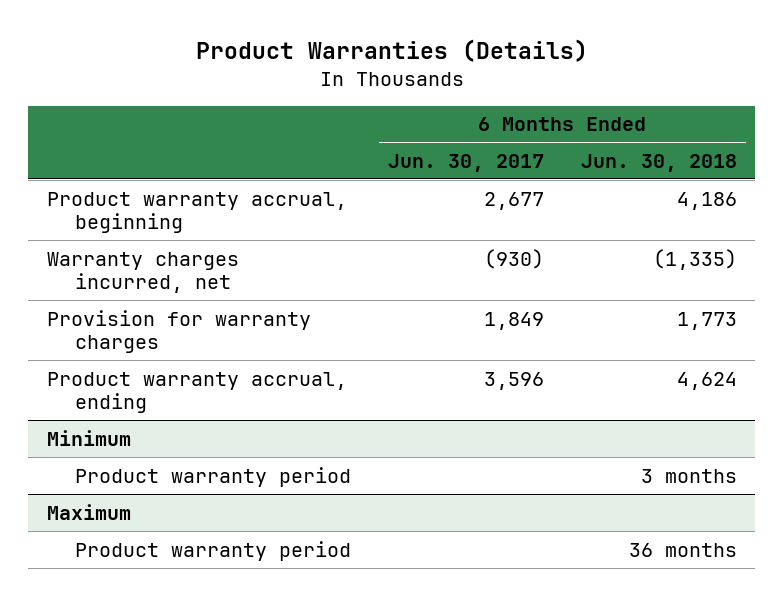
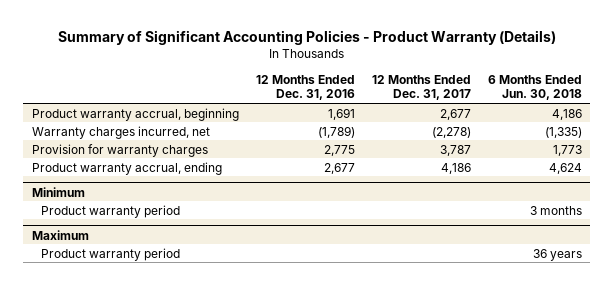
- Product Warranties (Details)
+ Summary of Significant Accounting Policies - Product Warranty (Details)
- | 6 Months Ended Jun. 30, 2017 | 6 Months Ended Jun. 30, 2018
+ | 12 Months Ended Dec. 31, 2016 | 12 Months Ended Dec. 31, 2017 | 6 Months Ended Jun. 30, 2018
@ Maximum
- Product warranty period | | 36 months
+ Product warranty period | | | 36 years

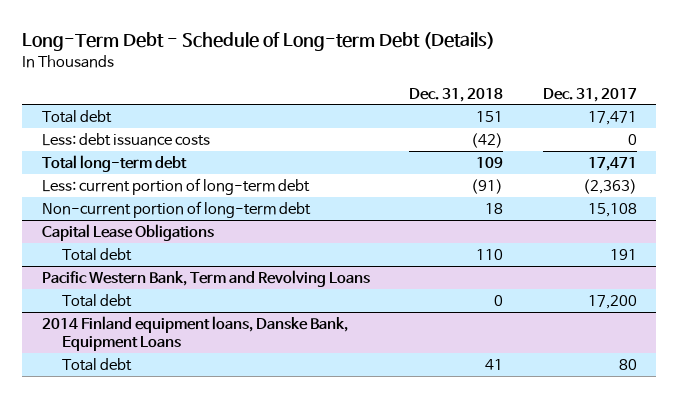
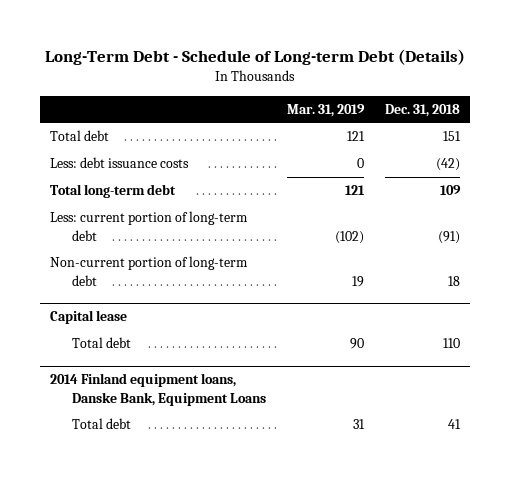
- | Dec. 31, 2018 | Dec. 31, 2017
+ | Mar. 31, 2019 | Dec. 31, 2018
- Capital Lease Obligations
+ Capital lease
- Pacific Western Bank, Term and Revolving Loans
- Total debt | 0 | 17,200

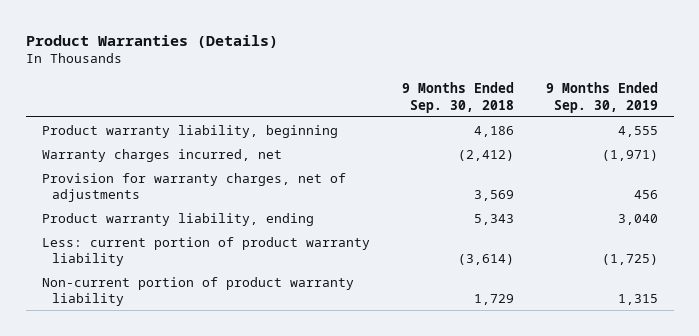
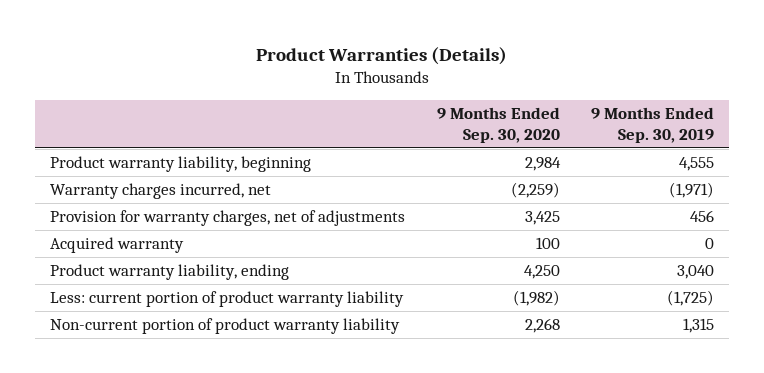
- | 9 Months Ended Sep. 30, 2018 | 9 Months Ended Sep. 30, 2019
+ | 9 Months Ended Sep. 30, 2020 | 9 Months Ended Sep. 30, 2019
+ Acquired warranty | 100 | 0

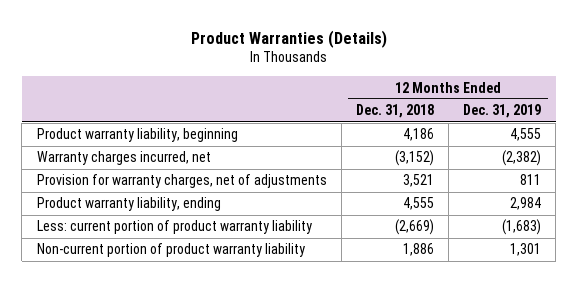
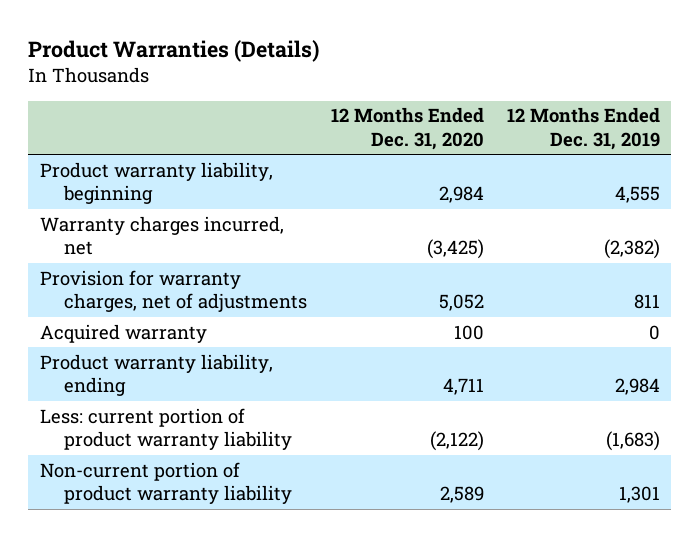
- | 12 Months Ended Dec. 31, 2018 | 12 Months Ended Dec. 31, 2019
+ | 12 Months Ended Dec. 31, 2020 | 12 Months Ended Dec. 31, 2019
+ Acquired warranty | 100 | 0

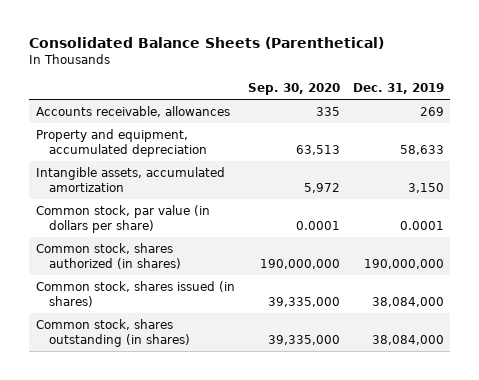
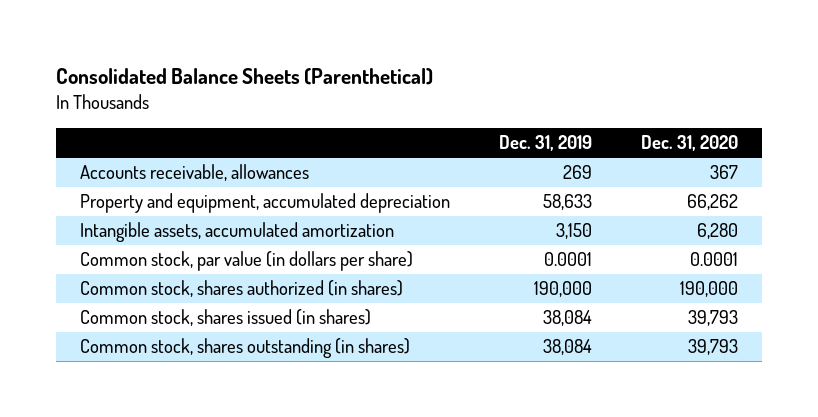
- | Sep. 30, 2020 | Dec. 31, 2019
+ | Dec. 31, 2019 | Dec. 31, 2020
- Common stock, shares authorized (in shares) | 190,000,000 | 190,000,000
- Common stock, shares issued (in shares) | 39,335,000 | 38,084,000
- Common stock, shares outstanding (in shares) | 39,335,000 | 38,084,000
+ Common stock, shares authorized (in shares) | 190,000 | 190,000
+ Common stock, shares issued (in shares) | 38,084 | 39,793
+ Common stock, shares outstanding (in shares) | 38,084 | 39,793

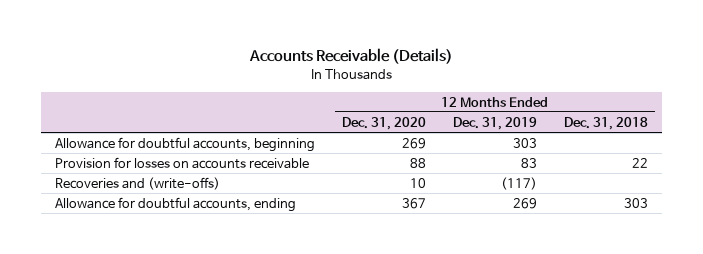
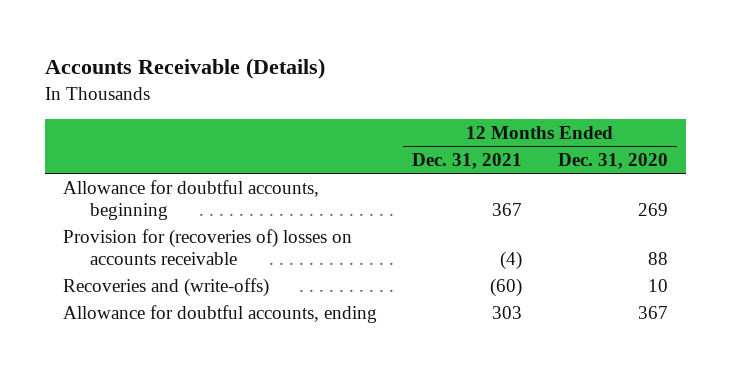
- | 12 Months Ended Dec. 31, 2020 | 12 Months Ended Dec. 31, 2019 | 12 Months Ended Dec. 31, 2018
+ | 12 Months Ended Dec. 31, 2021 | 12 Months Ended Dec. 31, 2020
- Provision for losses on accounts receivable | 88 | 83 | 22
+ Provision for (recoveries of) losses on accounts receivable | (4) | 88

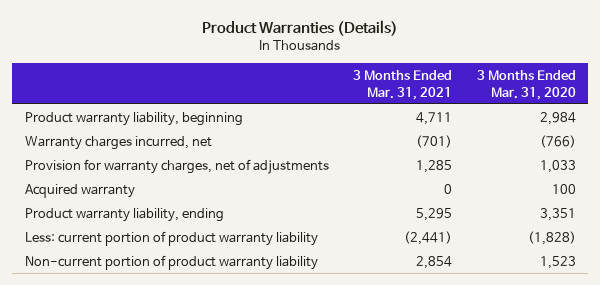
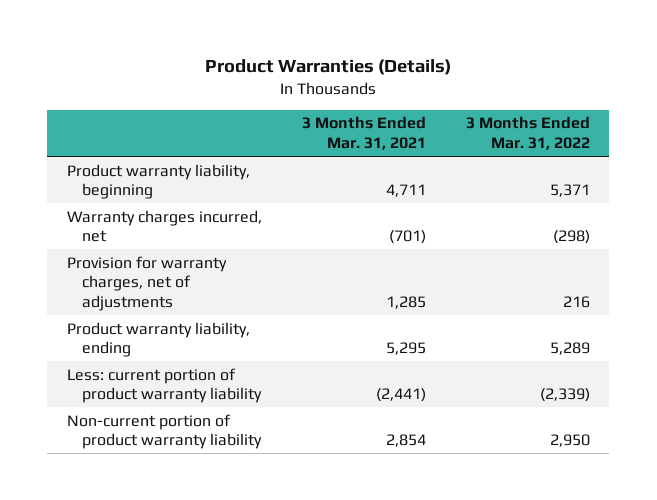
- | 3 Months Ended Mar. 31, 2021 | 3 Months Ended Mar. 31, 2020
+ | 3 Months Ended Mar. 31, 2021 | 3 Months Ended Mar. 31, 2022
- Acquired warranty | 0 | 100

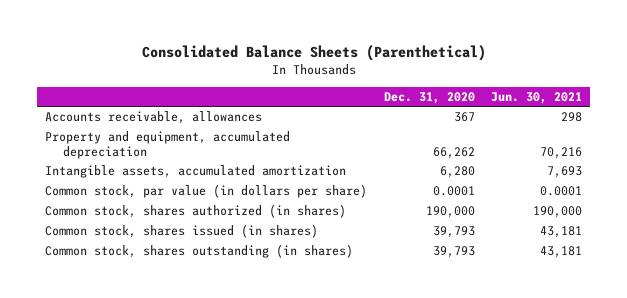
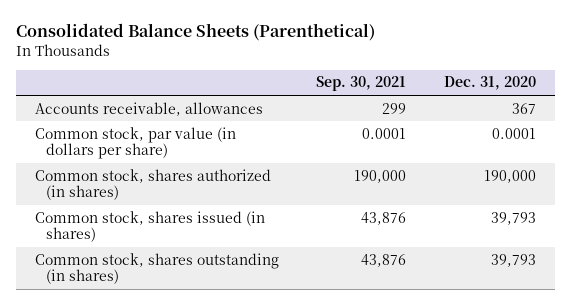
- | Dec. 31, 2020 | Jun. 30, 2021
+ | Sep. 30, 2021 | Dec. 31, 2020
- Property and equipment, accumulated depreciation | 66,262 | 70,216
- Intangible assets, accumulated amortization | 6,280 | 7,693

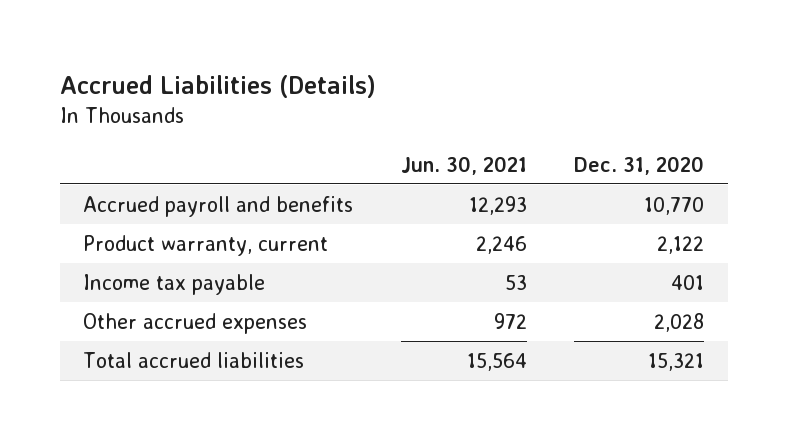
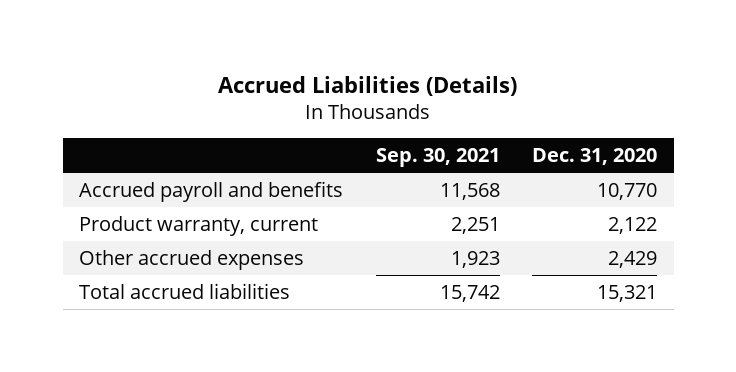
- | Jun. 30, 2021 | Dec. 31, 2020
+ | Sep. 30, 2021 | Dec. 31, 2020
- Income tax payable | 53 | 401
- Other accrued expenses | 972 | 2,028
+ Other accrued expenses | 1,923 | 2,429

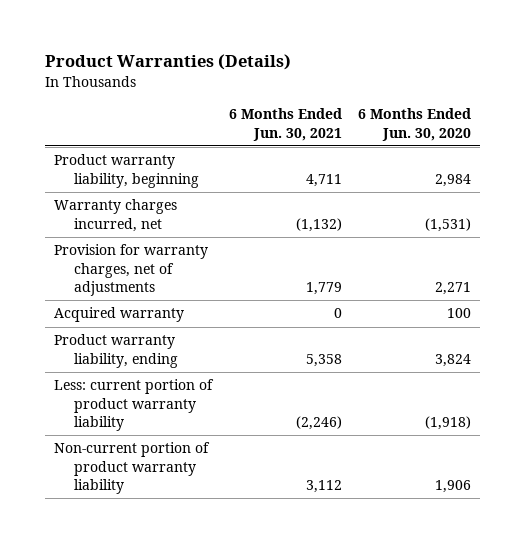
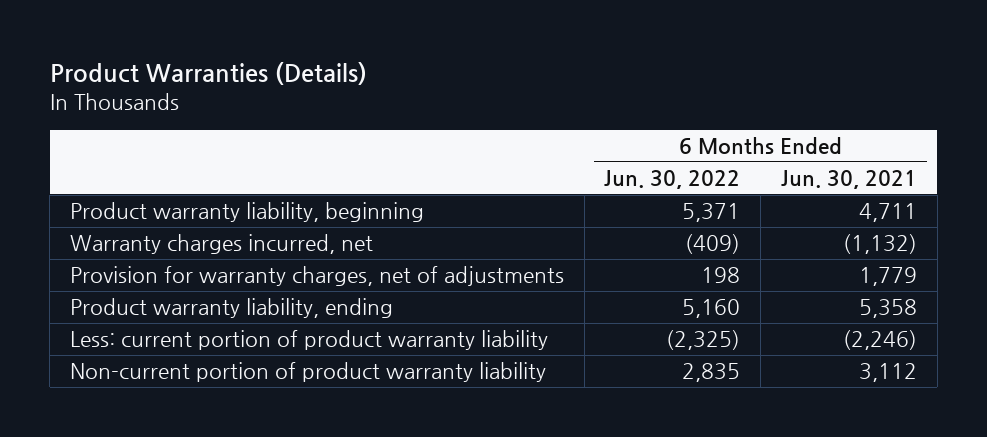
- | 6 Months Ended Jun. 30, 2021 | 6 Months Ended Jun. 30, 2020
+ | 6 Months Ended Jun. 30, 2022 | 6 Months Ended Jun. 30, 2021
- Acquired warranty | 0 | 100

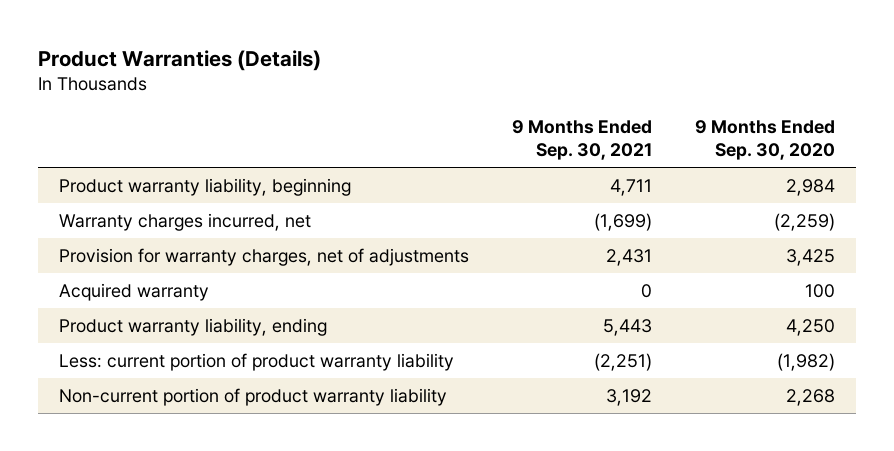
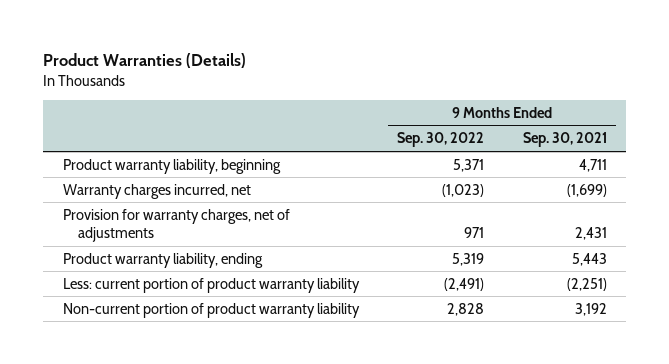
- | 9 Months Ended Sep. 30, 2021 | 9 Months Ended Sep. 30, 2020
+ | 9 Months Ended Sep. 30, 2022 | 9 Months Ended Sep. 30, 2021
- Acquired warranty | 0 | 100

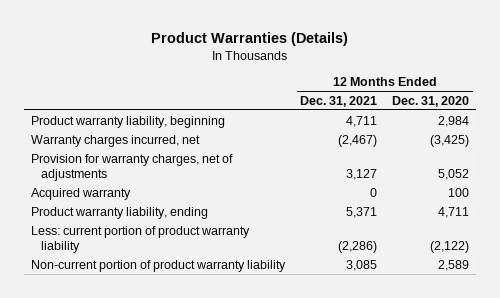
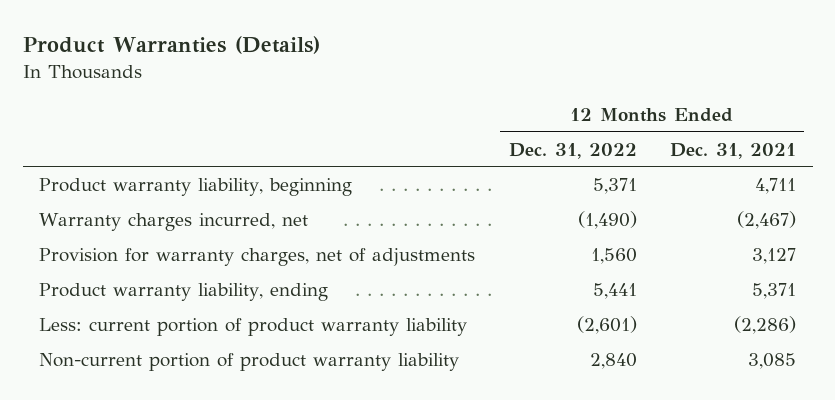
- | 12 Months Ended Dec. 31, 2021 | 12 Months Ended Dec. 31, 2020
+ | 12 Months Ended Dec. 31, 2022 | 12 Months Ended Dec. 31, 2021
- Acquired warranty | 0 | 100

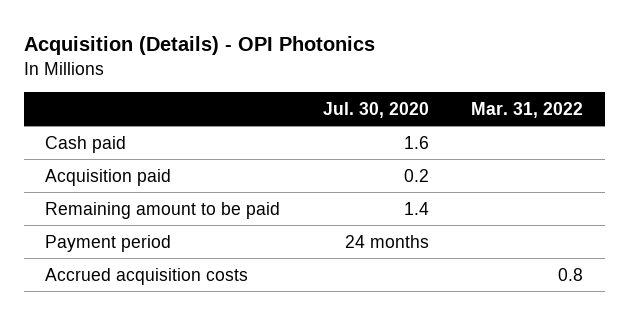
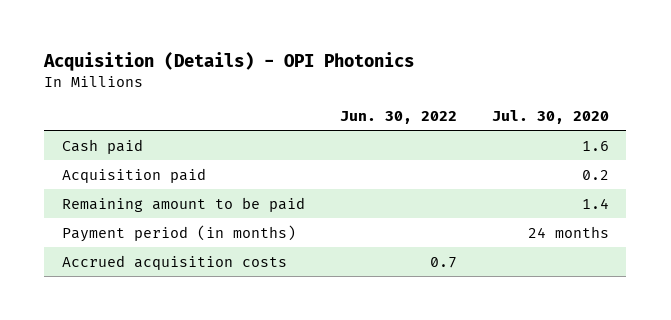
- | Jul. 30, 2020 | Mar. 31, 2022
+ | Jun. 30, 2022 | Jul. 30, 2020
- Payment period | 24 months |
+ Payment period (in months) | | 24 months

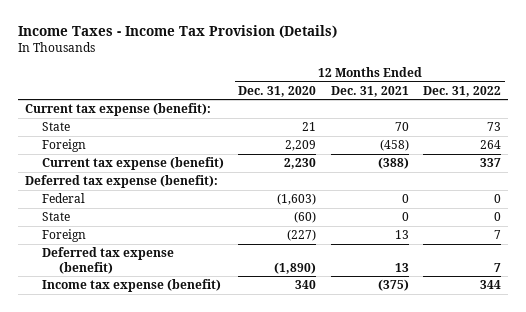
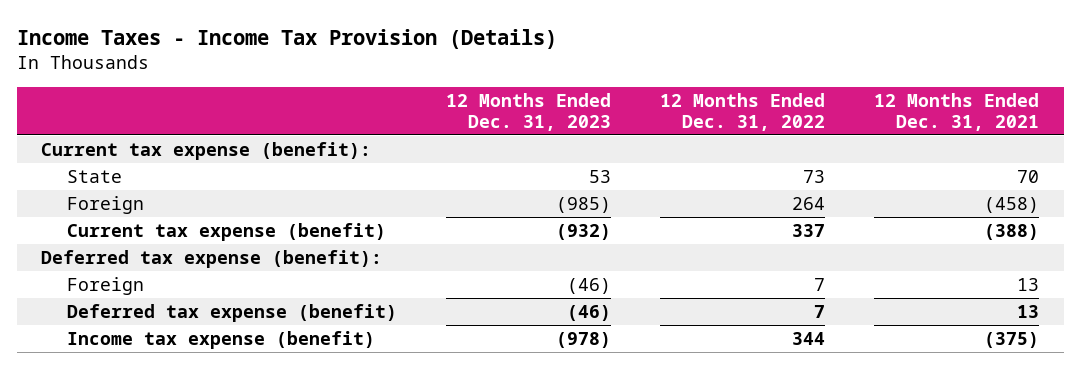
- | 12 Months Ended Dec. 31, 2020 | 12 Months Ended Dec. 31, 2021 | 12 Months Ended Dec. 31, 2022
+ | 12 Months Ended Dec. 31, 2023 | 12 Months Ended Dec. 31, 2022 | 12 Months Ended Dec. 31, 2021
- Federal | (1,603) | 0 | 0
- State | (60) | 0 | 0

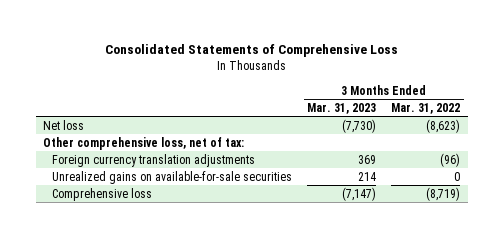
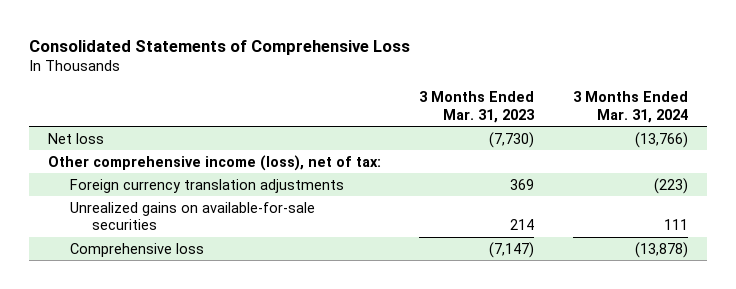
- | 3 Months Ended Mar. 31, 2023 | 3 Months Ended Mar. 31, 2022
+ | 3 Months Ended Mar. 31, 2023 | 3 Months Ended Mar. 31, 2024
- Other comprehensive loss, net of tax:
+ Other comprehensive income (loss), net of tax:

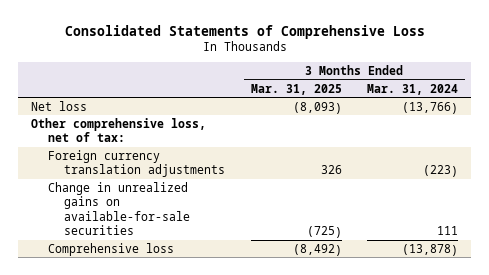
- | 3 Months Ended Mar. 31, 2023 | 3 Months Ended Mar. 31, 2024
+ | 3 Months Ended Mar. 31, 2025 | 3 Months Ended Mar. 31, 2024
- Other comprehensive income (loss), net of tax:
+ Other comprehensive loss, net of tax:
- Unrealized gains on available-for-sale securities | 214 | 111
+ Change in unrealized gains on available-for-sale securities | (725) | 111

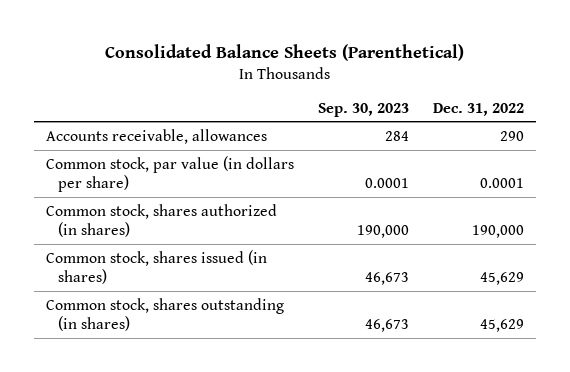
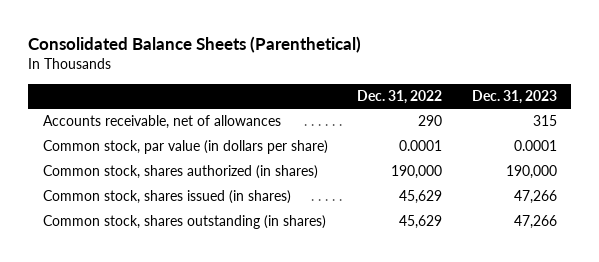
- | Sep. 30, 2023 | Dec. 31, 2022
+ | Dec. 31, 2022 | Dec. 31, 2023
- Accounts receivable, allowances | 284 | 290
+ Accounts receivable, net of allowances | 290 | 315

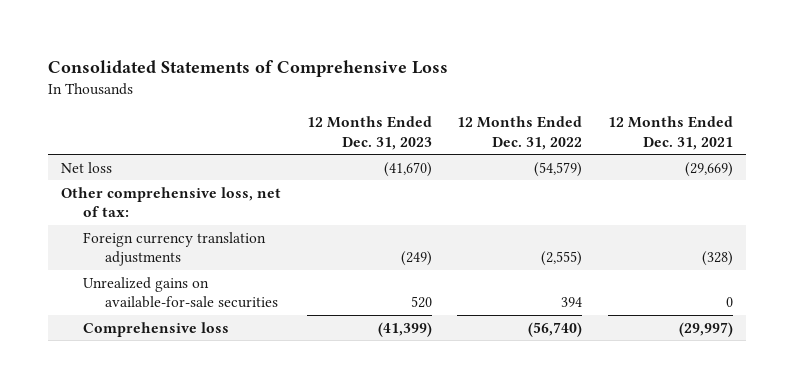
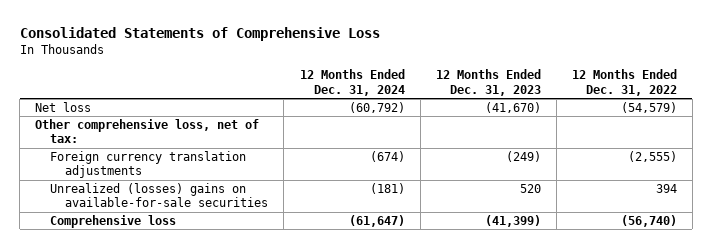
- | 12 Months Ended Dec. 31, 2023 | 12 Months Ended Dec. 31, 2022 | 12 Months Ended Dec. 31, 2021
+ | 12 Months Ended Dec. 31, 2024 | 12 Months Ended Dec. 31, 2023 | 12 Months Ended Dec. 31, 2022
- Unrealized gains on available-for-sale securities | 520 | 394 | 0
+ Unrealized (losses) gains on available-for-sale securities | (181) | 520 | 394

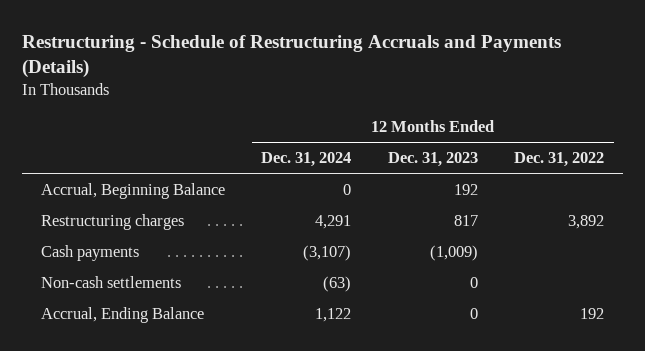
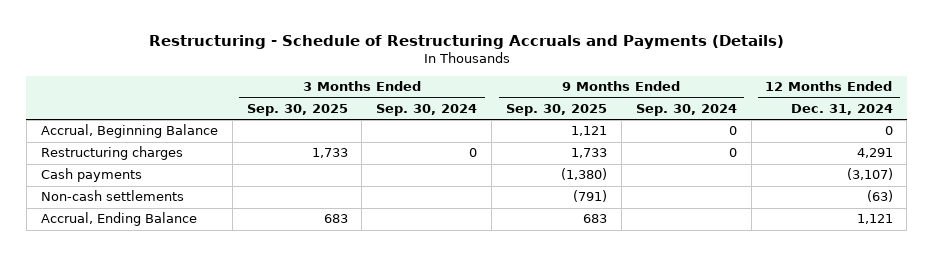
- | 12 Months Ended Dec. 31, 2024 | 12 Months Ended Dec. 31, 2023 | 12 Months Ended Dec. 31, 2022
+ | 3 Months Ended Sep. 30, 2025 | 3 Months Ended Sep. 30, 2024 | 9 Months Ended Sep. 30, 2025 | 9 Months Ended Sep. 30, 2024 | 12 Months Ended Dec. 31, 2024
- Accrual, Ending Balance | 1,122 | 0 | 192
+ Accrual, Ending Balance | 683 | | 683 | | 1,121

